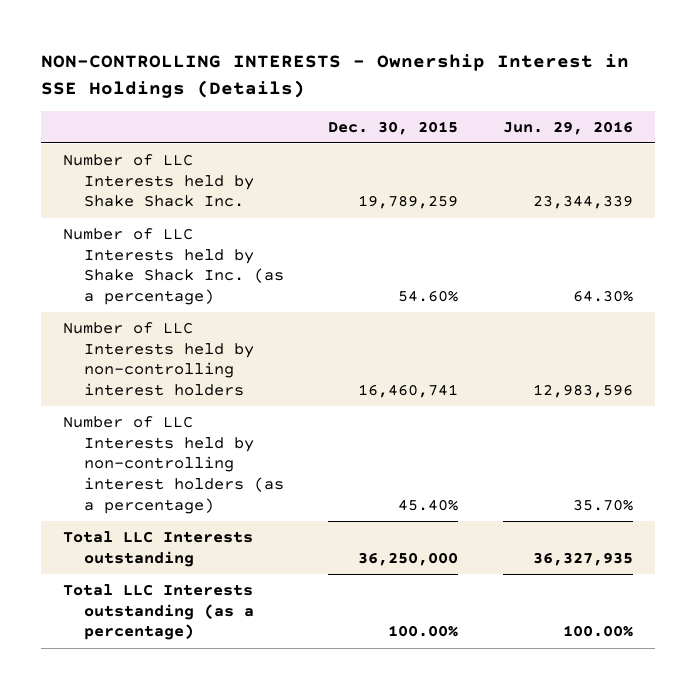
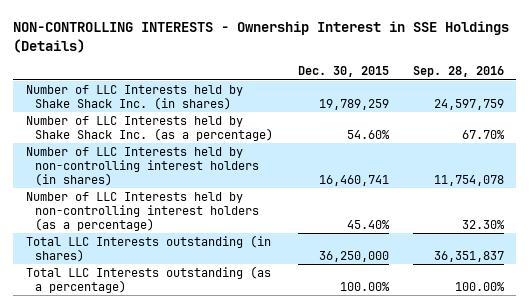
- | Dec. 30, 2015 | Jun. 29, 2016
+ | Dec. 30, 2015 | Sep. 28, 2016
- Number of LLC Interests held by Shake Shack Inc. | 19,789,259 | 23,344,339
+ Number of LLC Interests held by Shake Shack Inc. (in shares) | 19,789,259 | 24,597,759
- Number of LLC Interests held by non-controlling interest holders | 16,460,741 | 12,983,596
+ Number of LLC Interests held by non-controlling interest holders (in shares) | 16,460,741 | 11,754,078
- Total LLC Interests outstanding | 36,250,000 | 36,327,935
+ Total LLC Interests outstanding (in shares) | 36,250,000 | 36,351,837

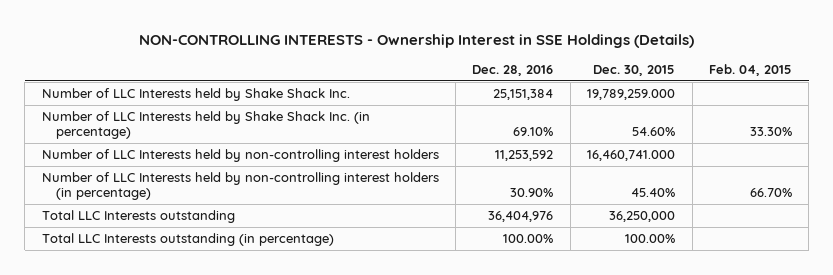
- | Dec. 30, 2015 | Sep. 28, 2016
+ | Dec. 28, 2016 | Dec. 30, 2015 | Feb. 04, 2015
- Number of LLC Interests held by Shake Shack Inc. (in shares) | 19,789,259 | 24,597,759
- Number of LLC Interests held by Shake Shack Inc. (as a percentage) | 54.60% | 67.70%
- Number of LLC Interests held by non-controlling interest holders (in shares) | 16,460,741 | 11,754,078
- Number of LLC Interests held by non-controlling interest holders (as a percentage) | 45.40% | 32.30%
- Total LLC Interests outstanding (in shares) | 36,250,000 | 36,351,837
- Total LLC Interests outstanding (as a percentage) | 100.00% | 100.00%
+ Number of LLC Interests held by Shake Shack Inc. | 25,151,384 | 19,789,259.000 |
+ Number of LLC Interests held by Shake Shack Inc. (in percentage) | 69.10% | 54.60% | 33.30%
+ Number of LLC Interests held by non-controlling interest holders | 11,253,592 | 16,460,741.000 |
+ Number of LLC Interests held by non-controlling interest holders (in percentage) | 30.90% | 45.40% | 66.70%
+ Total LLC Interests outstanding | 36,404,976 | 36,250,000 |
+ Total LLC Interests outstanding (in percentage) | 100.00% | 100.00% |

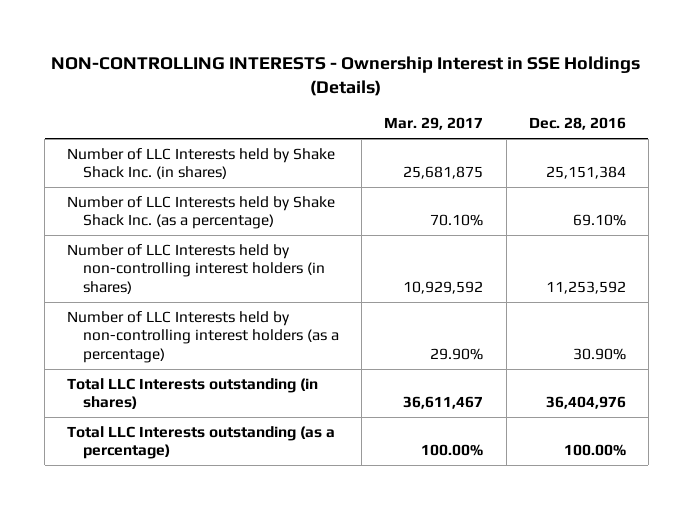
- | Dec. 28, 2016 | Dec. 30, 2015 | Feb. 04, 2015
+ | Mar. 29, 2017 | Dec. 28, 2016
- Number of LLC Interests held by Shake Shack Inc. | 25,151,384 | 19,789,259.000 |
- Number of LLC Interests held by Shake Shack Inc. (in percentage) | 69.10% | 54.60% | 33.30%
- Number of LLC Interests held by non-controlling interest holders | 11,253,592 | 16,460,741.000 |
- Number of LLC Interests held by non-controlling interest holders (in percentage) | 30.90% | 45.40% | 66.70%
- Total LLC Interests outstanding | 36,404,976 | 36,250,000 |
- Total LLC Interests outstanding (in percentage) | 100.00% | 100.00% |
+ Number of LLC Interests held by Shake Shack Inc. (in shares) | 25,681,875 | 25,151,384
+ Number of LLC Interests held by Shake Shack Inc. (as a percentage) | 70.10% | 69.10%
+ Number of LLC Interests held by non-controlling interest holders (in shares) | 10,929,592 | 11,253,592
+ Number of LLC Interests held by non-controlling interest holders (as a percentage) | 29.90% | 30.90%
+ Total LLC Interests outstanding (in shares) | 36,611,467 | 36,404,976
+ Total LLC Interests outstanding (as a percentage) | 100.00% | 100.00%

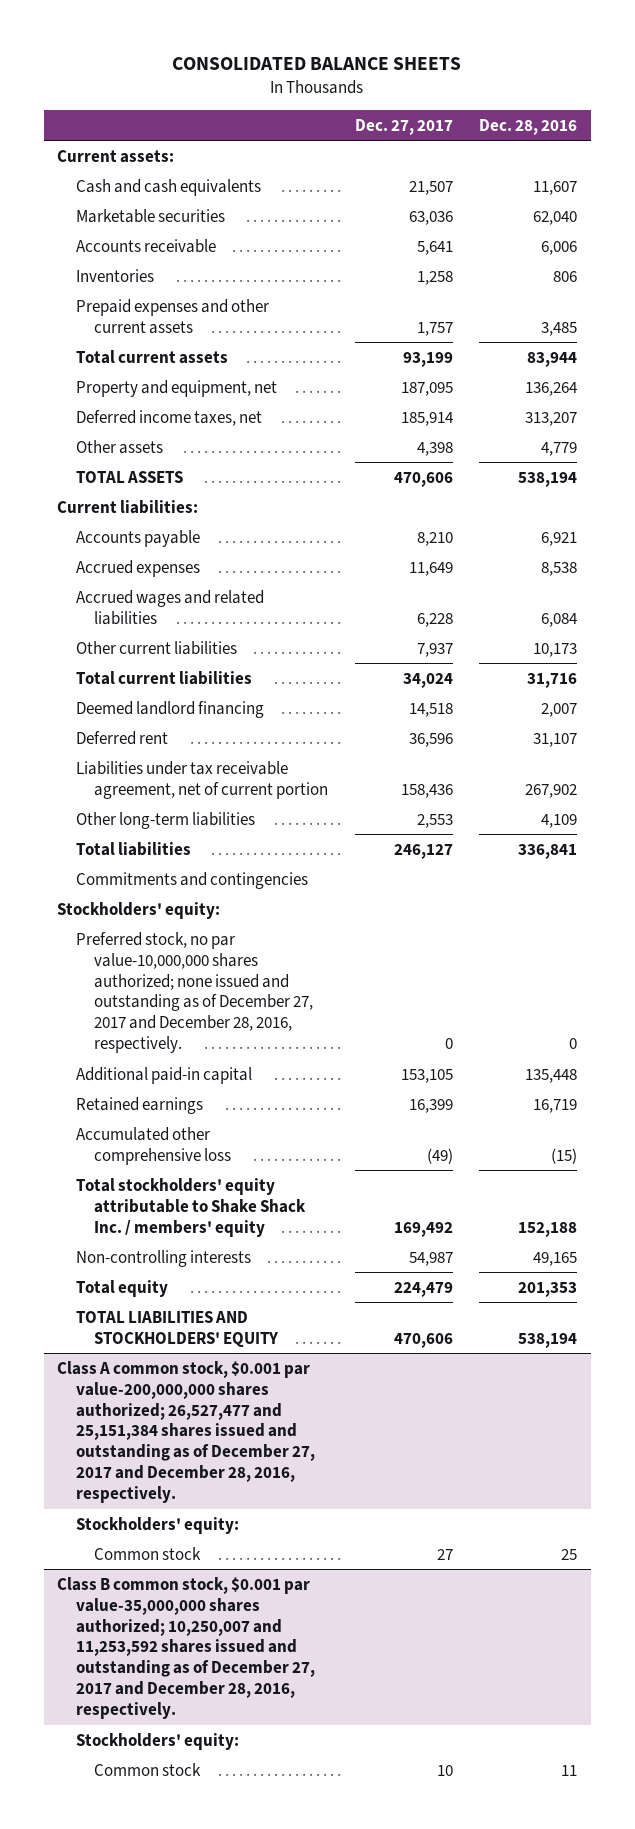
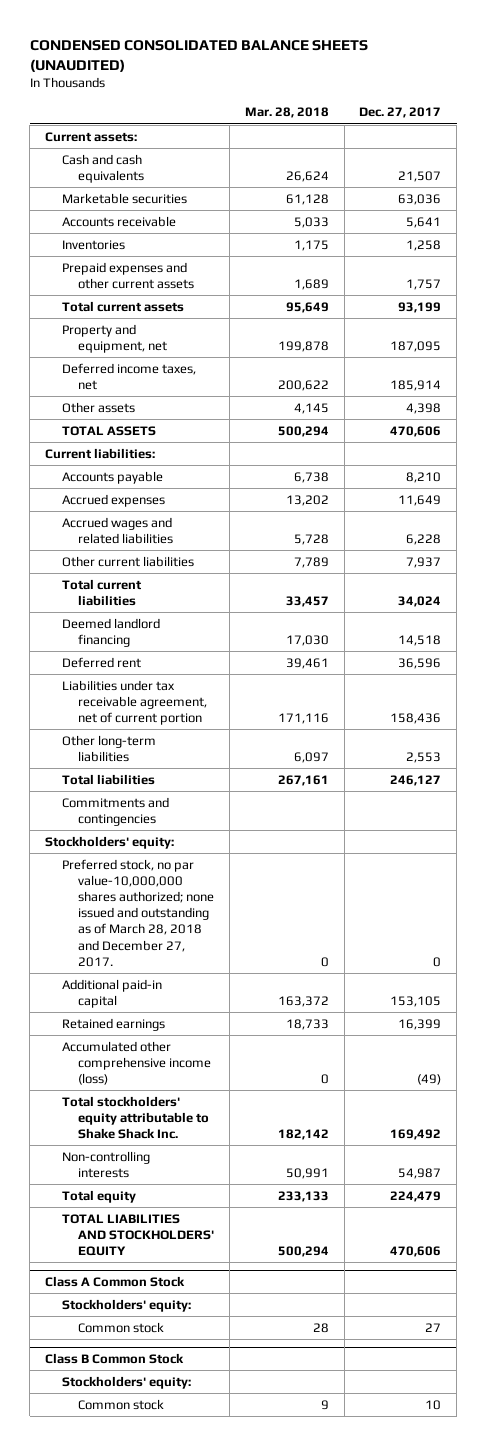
- CONSOLIDATED BALANCE SHEETS
+ CONDENSED CONSOLIDATED BALANCE SHEETS (UNAUDITED)
- | Dec. 27, 2017 | Dec. 28, 2016
+ | Mar. 28, 2018 | Dec. 27, 2017
- Preferred stock, no par value-10,000,000 shares authorized; none issued and outstanding as of December 27, 2017 and December 28, 2016, respectively. | 0 | 0
+ Preferred stock, no par value-10,000,000 shares authorized; none issued and outstanding as of March 28, 2018 and December 27, 2017. | 0 | 0
- Accumulated other comprehensive loss | (49) | (15)
- Total stockholders' equity attributable to Shake Shack Inc. / members' equity | 169,492 | 152,188
+ Accumulated other comprehensive income (loss) | 0 | (49)
+ Total stockholders' equity attributable to Shake Shack Inc. | 182,142 | 169,492
- Class A common stock, $0.001 par value-200,000,000 shares authorized; 26,527,477 and 25,151,384 shares issued and outstanding as of December 27, 2017 and December 28, 2016, respectively.
+ Class A Common Stock
- Class B common stock, $0.001 par value-35,000,000 shares authorized; 10,250,007 and 11,253,592 shares issued and outstanding as of December 27, 2017 and December 28, 2016, respectively.
+ Class B Common Stock

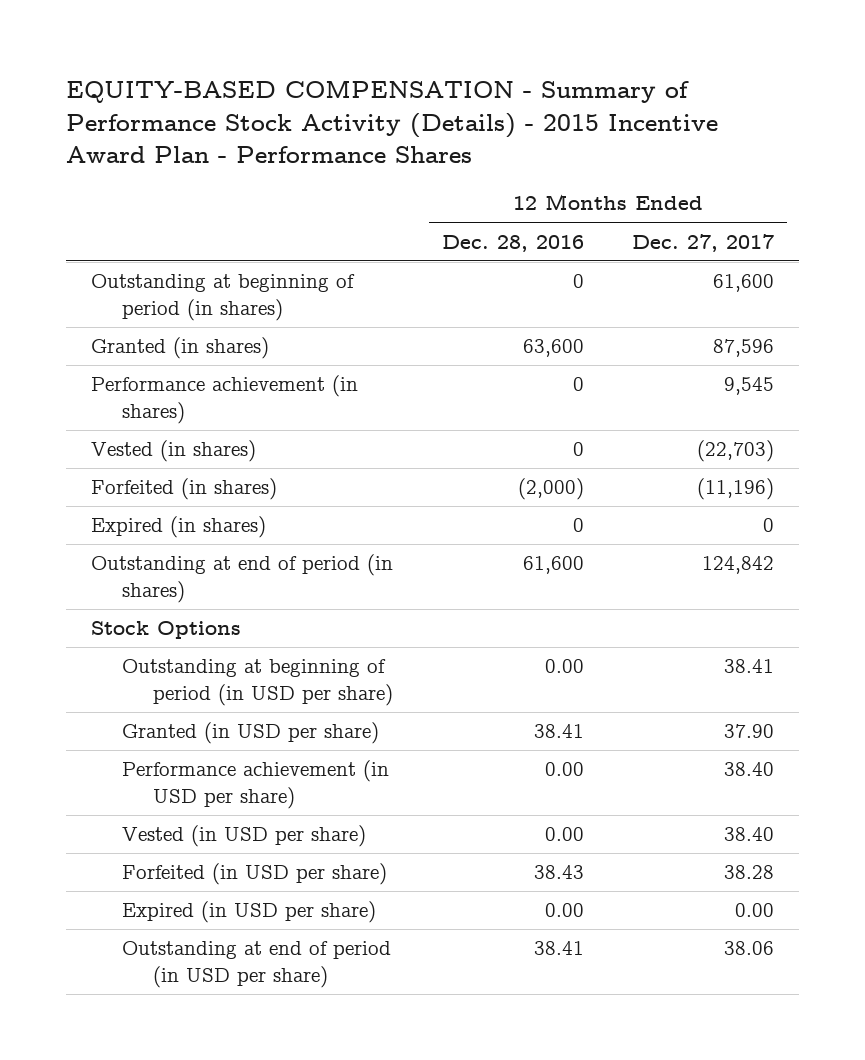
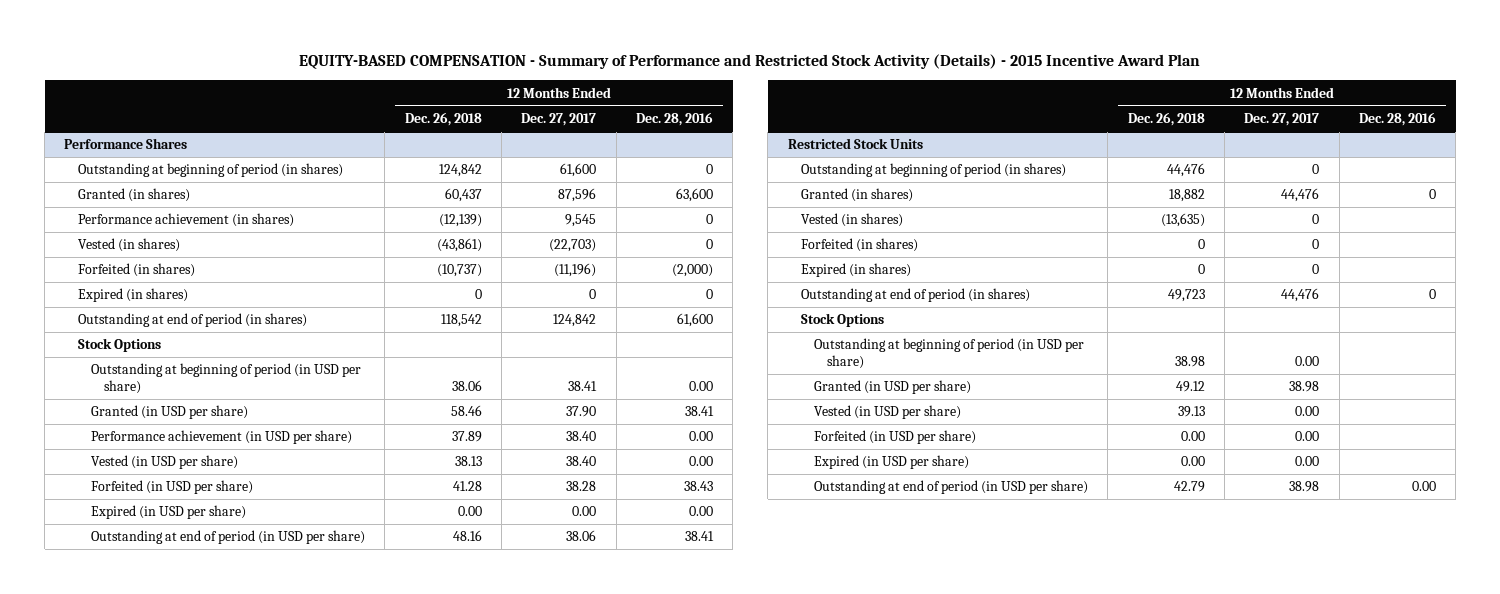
- EQUITY-BASED COMPENSATION - Summary of Performance Stock Activity (Details) - 2015 Incentive Award Plan - Performance Shares
+ EQUITY-BASED COMPENSATION - Summary of Performance and Restricted Stock Activity (Details) - 2015 Incentive Award Plan
- | 12 Months Ended Dec. 28, 2016 | 12 Months Ended Dec. 27, 2017
+ | 12 Months Ended Dec. 26, 2018 | 12 Months Ended Dec. 27, 2017 | 12 Months Ended Dec. 28, 2016
+ Performance Shares
+ Restricted Stock Units
+ Outstanding at beginning of period (in shares) | 44,476 | 0 |
+ Granted (in shares) | 18,882 | 44,476 | 0
+ Vested (in shares) | (13,635) | 0 |
+ Forfeited (in shares) | 0 | 0 |
+ Expired (in shares) | 0 | 0 |
+ Outstanding at end of period (in shares) | 49,723 | 44,476 | 0
+ Stock Options
+ Outstanding at beginning of period (in USD per share) | 38.98 | 0.00 |
+ Granted (in USD per share) | 49.12 | 38.98 |
+ Vested (in USD per share) | 39.13 | 0.00 |
+ Forfeited (in USD per share) | 0.00 | 0.00 |
+ Expired (in USD per share) | 0.00 | 0.00 |
+ Outstanding at end of period (in USD per share) | 42.79 | 38.98 | 0.00

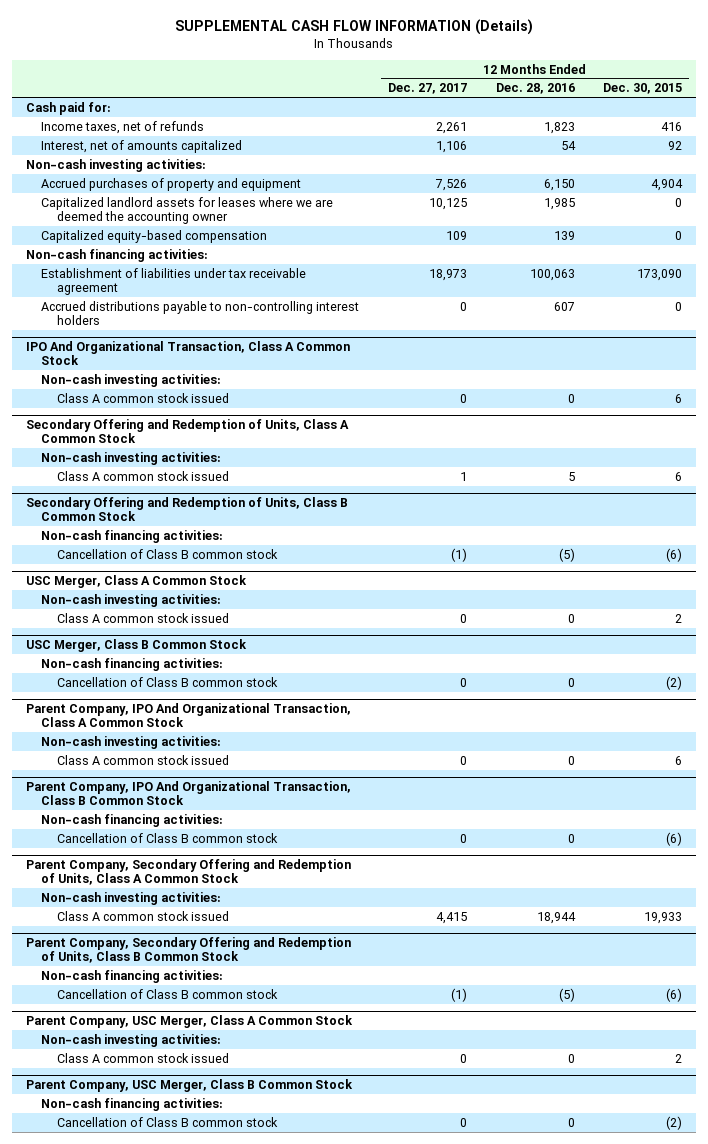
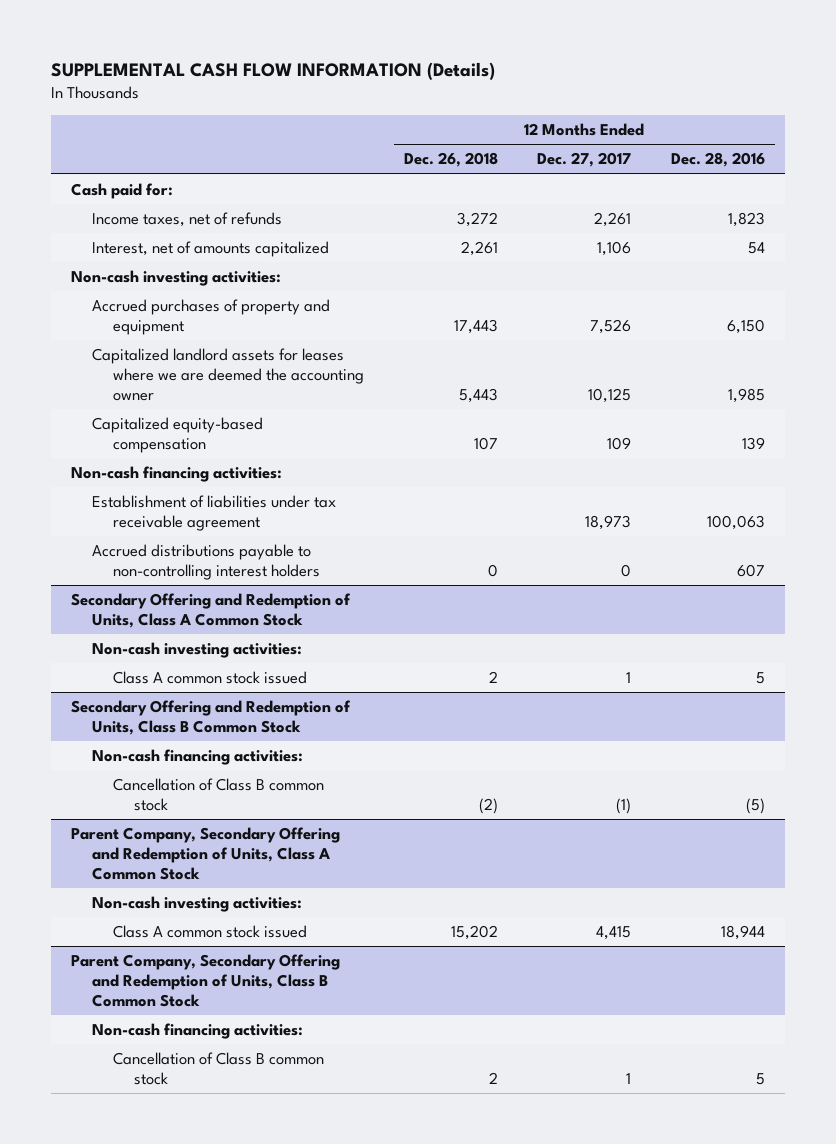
- | 12 Months Ended Dec. 27, 2017 | 12 Months Ended Dec. 28, 2016 | 12 Months Ended Dec. 30, 2015
+ | 12 Months Ended Dec. 26, 2018 | 12 Months Ended Dec. 27, 2017 | 12 Months Ended Dec. 28, 2016
- IPO And Organizational Transaction, Class A Common Stock
- Non-cash investing activities:
- Class A common stock issued | 0 | 0 | 6
- USC Merger, Class A Common Stock
- Non-cash investing activities:
- Class A common stock issued | 0 | 0 | 2
- USC Merger, Class B Common Stock
- Non-cash financing activities:
- Cancellation of Class B common stock | 0 | 0 | (2)
- Parent Company, IPO And Organizational Transaction, Class A Common Stock
- Non-cash investing activities:
- Class A common stock issued | 0 | 0 | 6
- Parent Company, IPO And Organizational Transaction, Class B Common Stock
- Non-cash financing activities:
- Cancellation of Class B common stock | 0 | 0 | (6)
@ Parent Company, Secondary Offering and Redemption of Units, Class B Common Stock
- Cancellation of Class B common stock | (1) | (5) | (6)
- Parent Company, USC Merger, Class A Common Stock
- Non-cash investing activities:
- Class A common stock issued | 0 | 0 | 2
- Parent Company, USC Merger, Class B Common Stock
- Non-cash financing activities:
- Cancellation of Class B common stock | 0 | 0 | (2)
@ Parent Company, Secondary Offering and Redemption of Units, Class B Common Stock
+ Cancellation of Class B common stock | 2 | 1 | 5

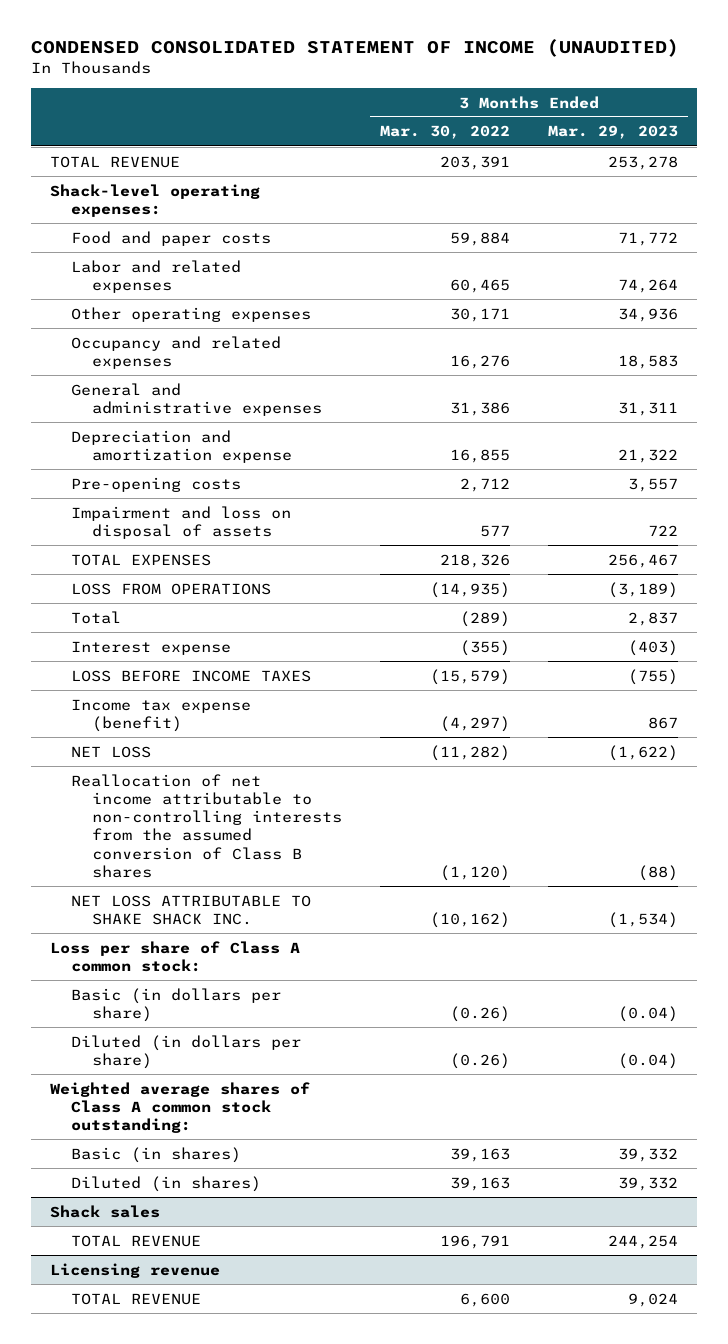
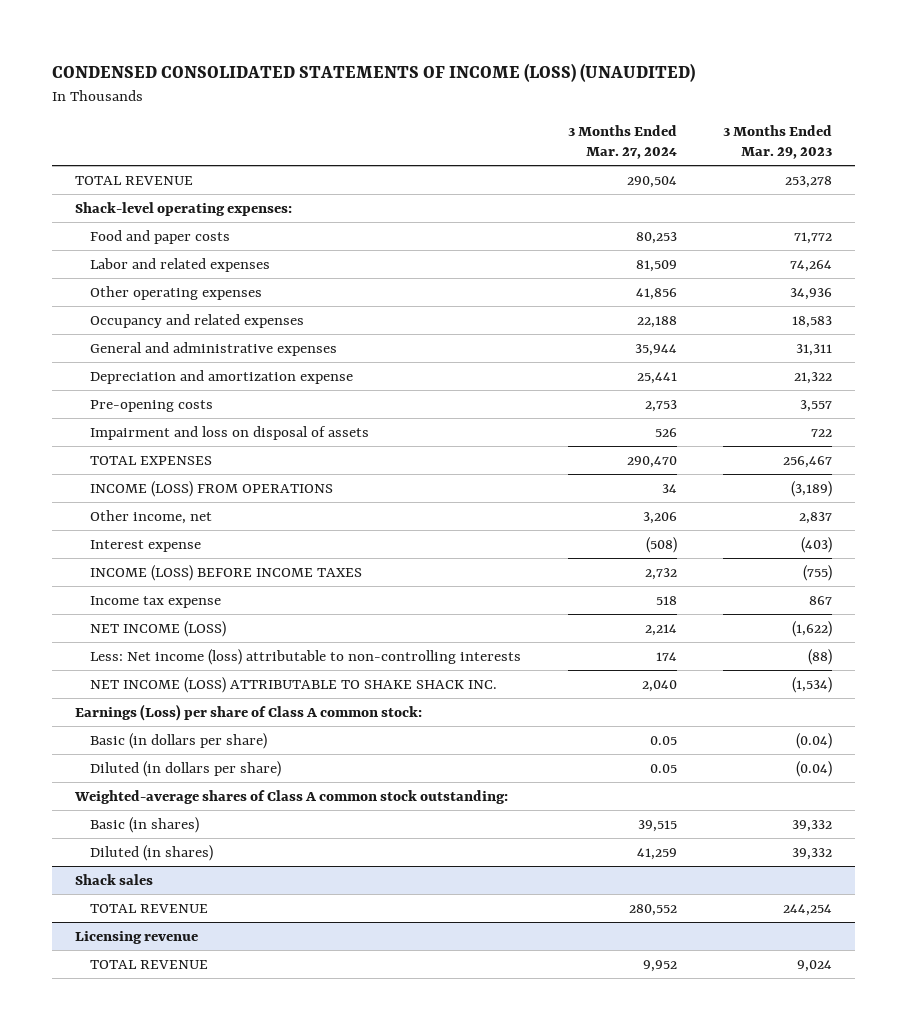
- CONDENSED CONSOLIDATED STATEMENT OF INCOME (UNAUDITED)
+ CONDENSED CONSOLIDATED STATEMENTS OF INCOME (LOSS) (UNAUDITED)
- | 3 Months Ended Mar. 30, 2022 | 3 Months Ended Mar. 29, 2023
+ | 3 Months Ended Mar. 27, 2024 | 3 Months Ended Mar. 29, 2023
- LOSS FROM OPERATIONS | (14,935) | (3,189)
- Total | (289) | 2,837
+ INCOME (LOSS) FROM OPERATIONS | 34 | (3,189)
+ Other income, net | 3,206 | 2,837
- LOSS BEFORE INCOME TAXES | (15,579) | (755)
- Income tax expense (benefit) | (4,297) | 867
- NET LOSS | (11,282) | (1,622)
- Reallocation of net income attributable to non-controlling interests from the assumed conversion of Class B shares | (1,120) | (88)
- NET LOSS ATTRIBUTABLE TO SHAKE SHACK INC. | (10,162) | (1,534)
- Loss per share of Class A common stock:
+ INCOME (LOSS) BEFORE INCOME TAXES | 2,732 | (755)
+ Income tax expense | 518 | 867
+ NET INCOME (LOSS) | 2,214 | (1,622)
+ Less: Net income (loss) attributable to non-controlling interests | 174 | (88)
+ NET INCOME (LOSS) ATTRIBUTABLE TO SHAKE SHACK INC. | 2,040 | (1,534)
+ Earnings (Loss) per share of Class A common stock:
- Weighted average shares of Class A common stock outstanding:
+ Weighted-average shares of Class A common stock outstanding:

